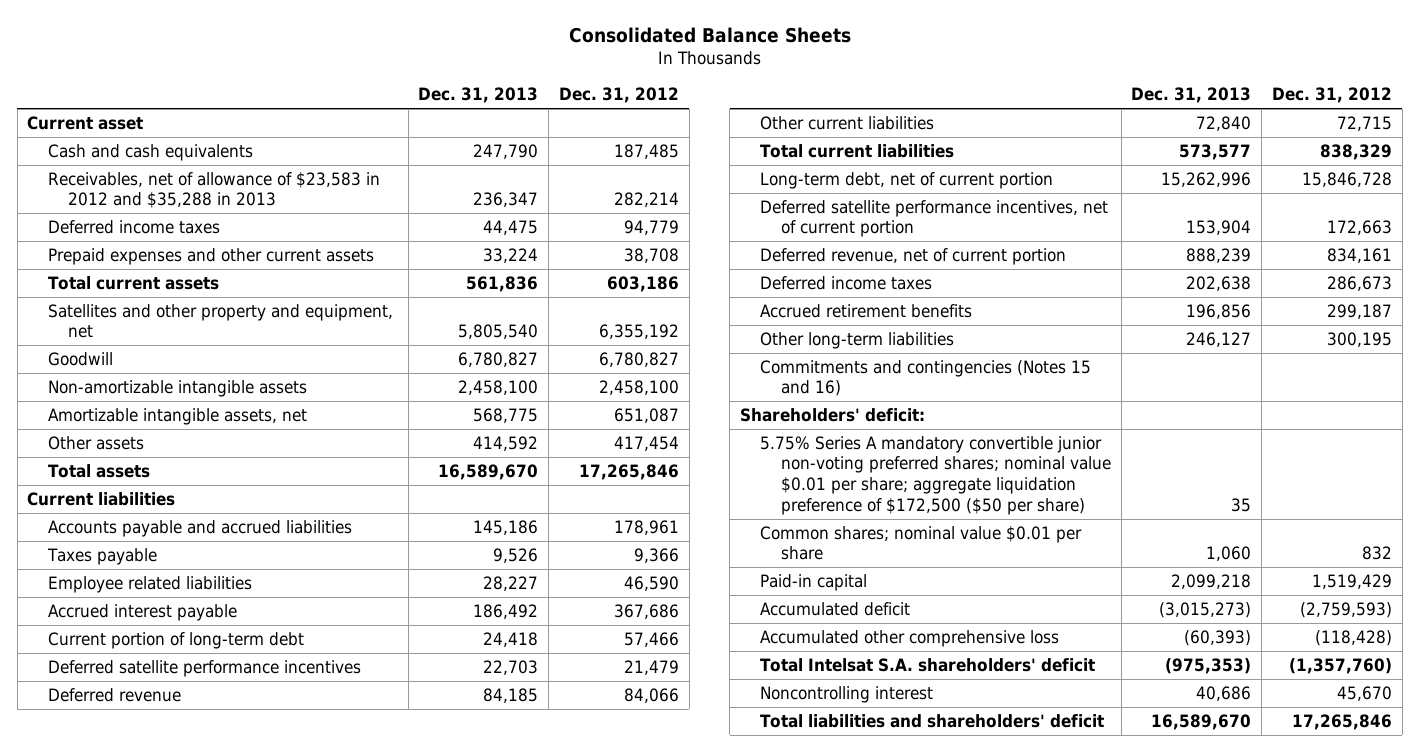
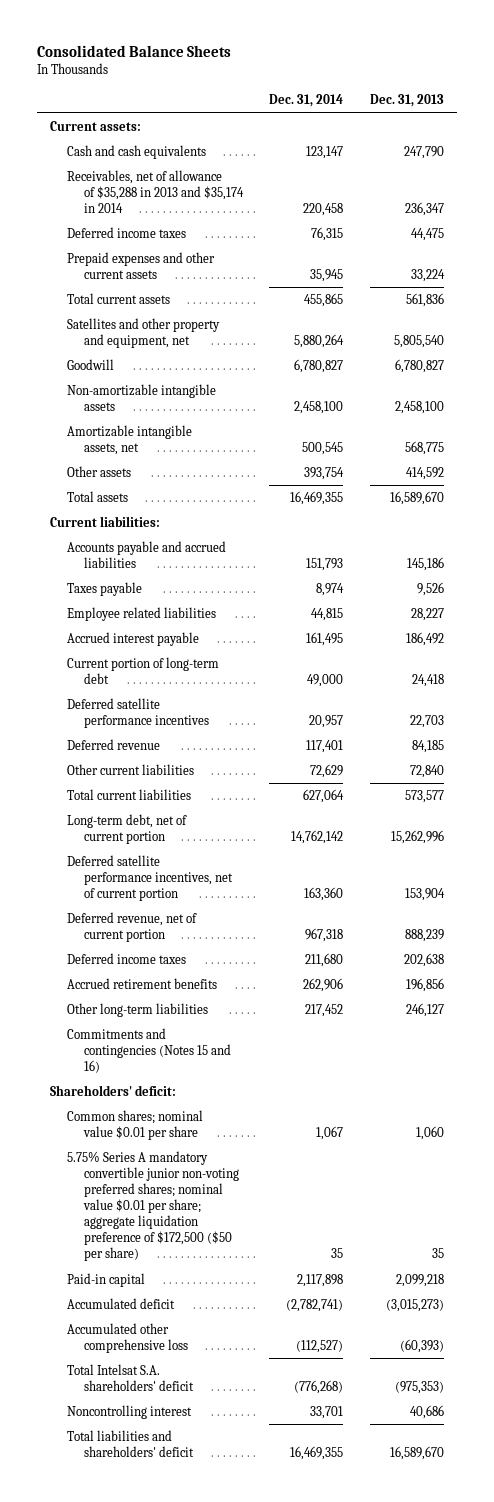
- | Dec. 31, 2013 | Dec. 31, 2012
+ | Dec. 31, 2014 | Dec. 31, 2013
- Current asset
+ Current assets:
- Receivables, net of allowance of $23,583 in 2012 and $35,288 in 2013 | 236,347 | 282,214
+ Receivables, net of allowance of $35,288 in 2013 and $35,174 in 2014 | 220,458 | 236,347
- Current liabilities
+ Current liabilities:
moved down: 5.75% Series A mandatory convertible junior non-voting preferred shares; nominal value $0.01 per share; aggregate liquidation preference of $172,500 ($50 per share) | 35 | 35

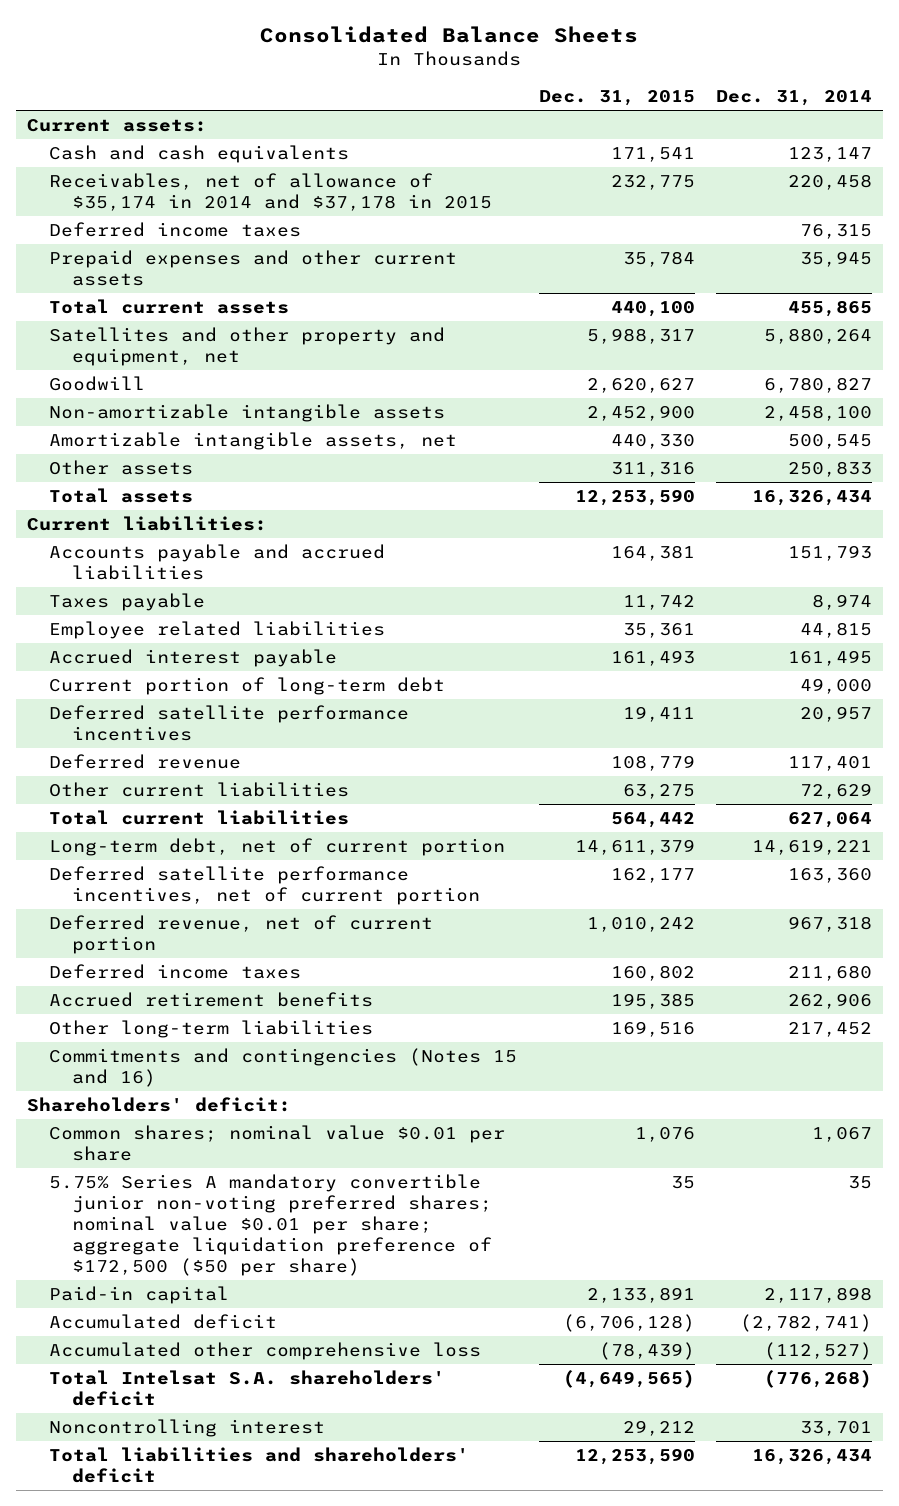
- | Dec. 31, 2014 | Dec. 31, 2013
+ | Dec. 31, 2015 | Dec. 31, 2014
- Receivables, net of allowance of $35,288 in 2013 and $35,174 in 2014 | 220,458 | 236,347
+ Receivables, net of allowance of $35,174 in 2014 and $37,178 in 2015 | 232,775 | 220,458
- Other assets | 393,754 | 414,592
- Total assets | 16,469,355 | 16,589,670
+ Other assets | 311,316 | 250,833
+ Total assets | 12,253,590 | 16,326,434
- Long-term debt, net of current portion | 14,762,142 | 15,262,996
+ Long-term debt, net of current portion | 14,611,379 | 14,619,221
- Total liabilities and shareholders' deficit | 16,469,355 | 16,589,670
+ Total liabilities and shareholders' deficit | 12,253,590 | 16,326,434

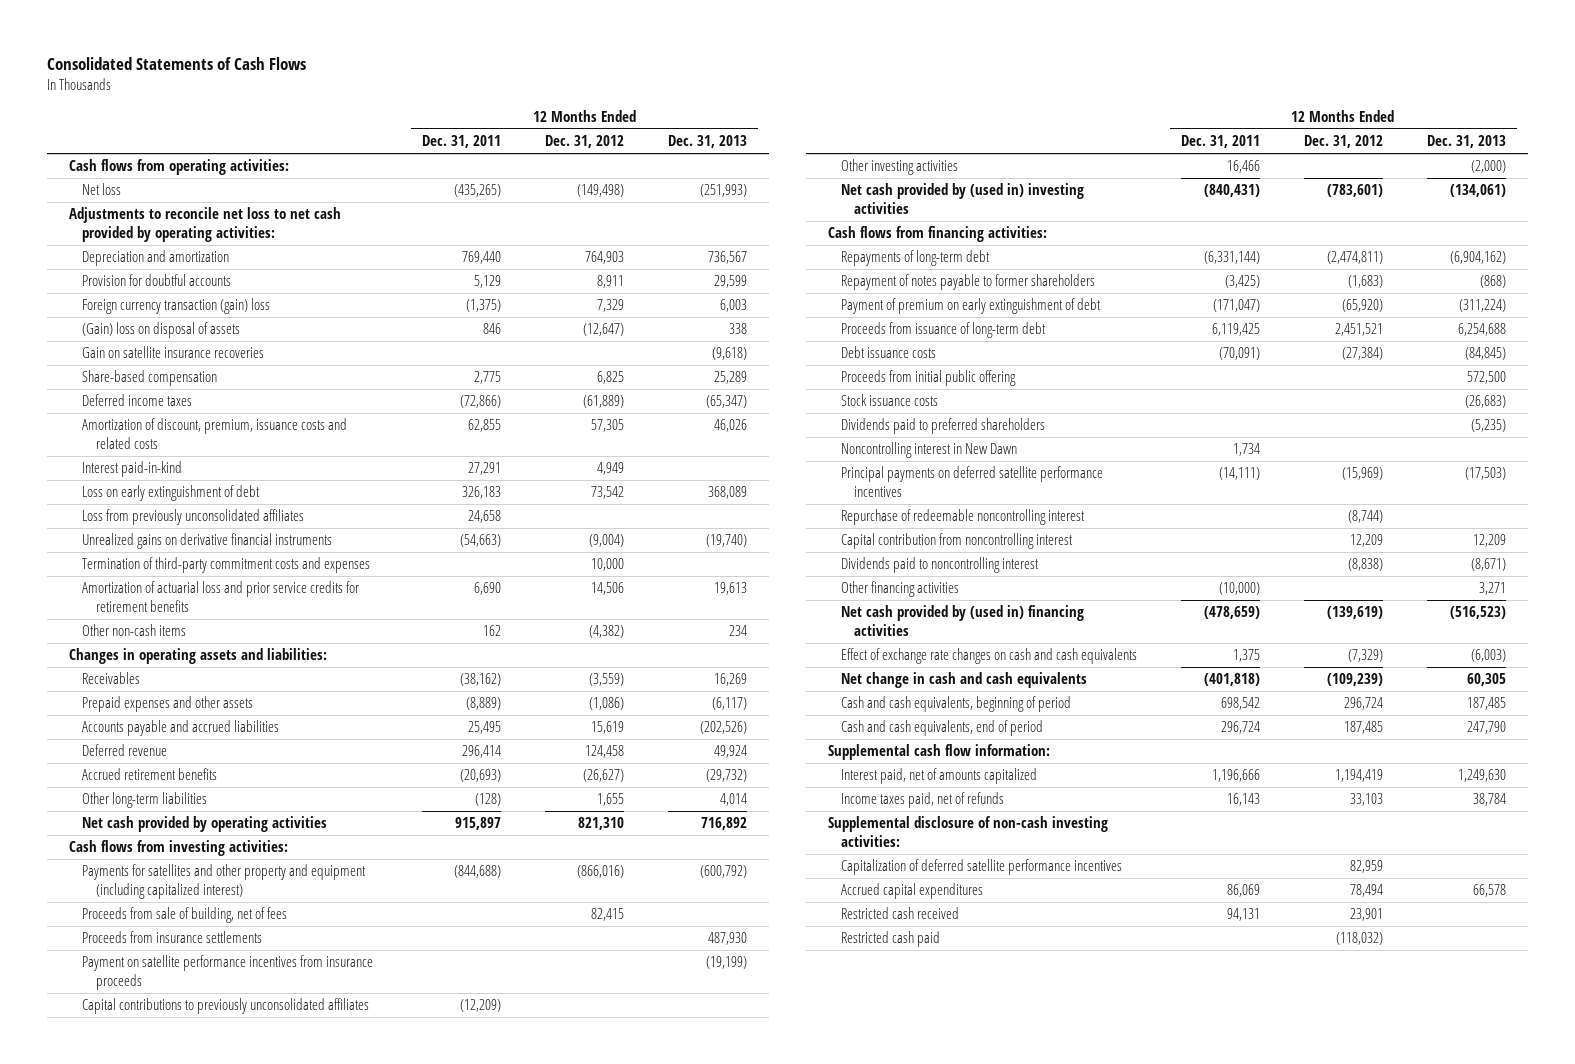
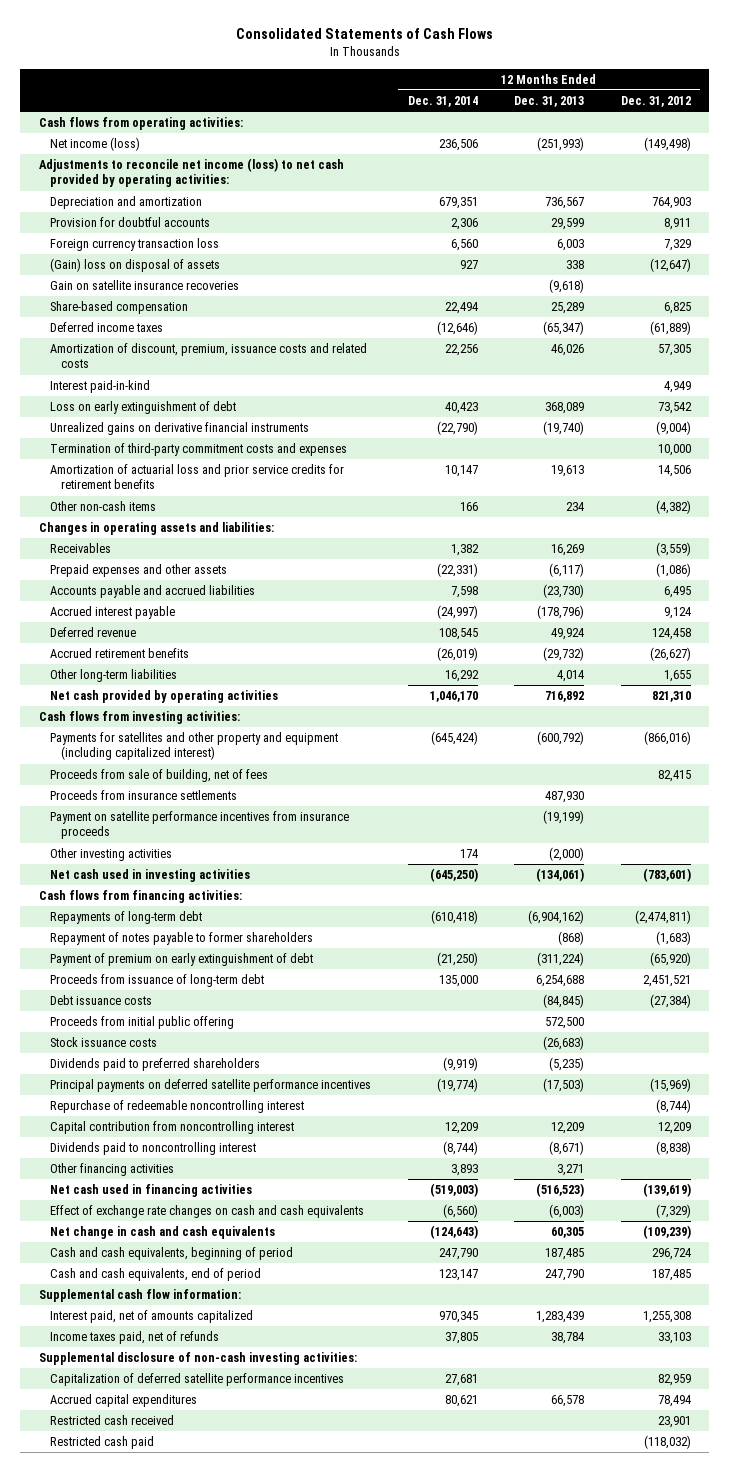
- | 12 Months Ended Dec. 31, 2011 | 12 Months Ended Dec. 31, 2012 | 12 Months Ended Dec. 31, 2013
+ | 12 Months Ended Dec. 31, 2014 | 12 Months Ended Dec. 31, 2013 | 12 Months Ended Dec. 31, 2012
- Net loss | (435,265) | (149,498) | (251,993)
- Adjustments to reconcile net loss to net cash provided by operating activities:
+ Net income (loss) | 236,506 | (251,993) | (149,498)
+ Adjustments to reconcile net income (loss) to net cash provided by operating activities:
- Foreign currency transaction (gain) loss | (1,375) | 7,329 | 6,003
+ Foreign currency transaction loss | 6,560 | 6,003 | 7,329
- Loss from previously unconsolidated affiliates | 24,658 | |
- Accounts payable and accrued liabilities | 25,495 | 15,619 | (202,526)
+ Accounts payable and accrued liabilities | 7,598 | (23,730) | 6,495
+ Accrued interest payable | (24,997) | (178,796) | 9,124
- Capital contributions to previously unconsolidated affiliates | (12,209) | |
- Net cash provided by (used in) investing activities | (840,431) | (783,601) | (134,061)
+ Net cash used in investing activities | (645,250) | (134,061) | (783,601)
- Noncontrolling interest in New Dawn | 1,734 | |
- Net cash provided by (used in) financing activities | (478,659) | (139,619) | (516,523)
+ Net cash used in financing activities | (519,003) | (516,523) | (139,619)
- Interest paid, net of amounts capitalized | 1,196,666 | 1,194,419 | 1,249,630
+ Interest paid, net of amounts capitalized | 970,345 | 1,283,439 | 1,255,308

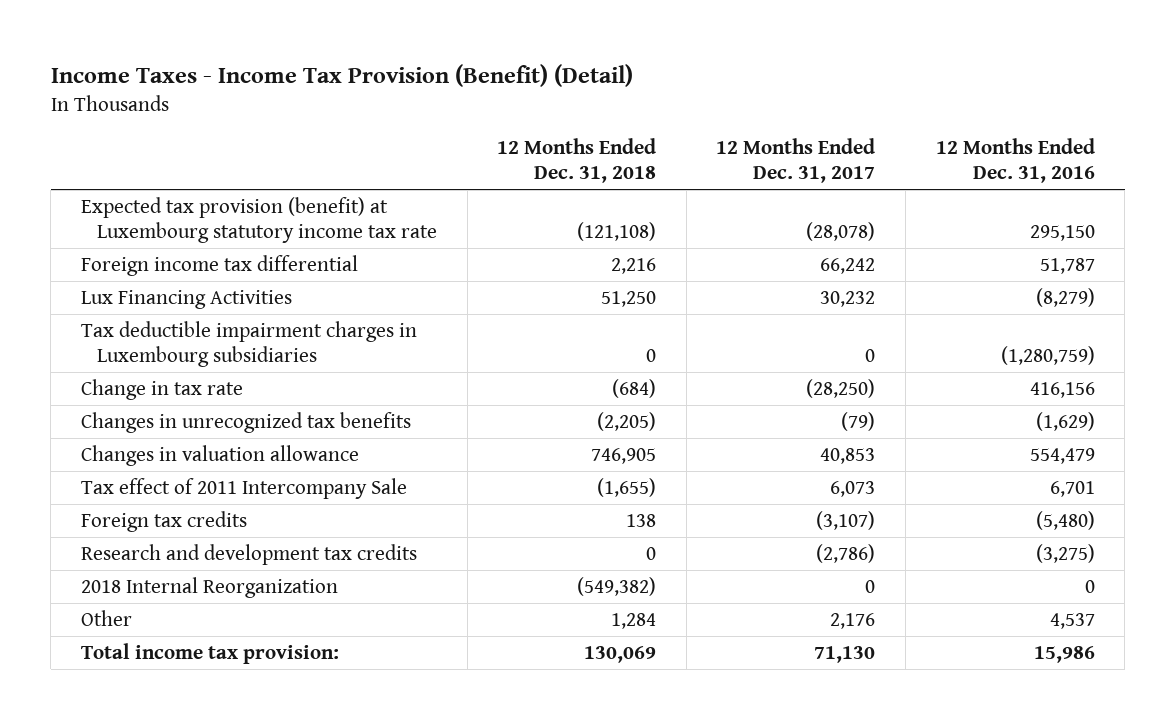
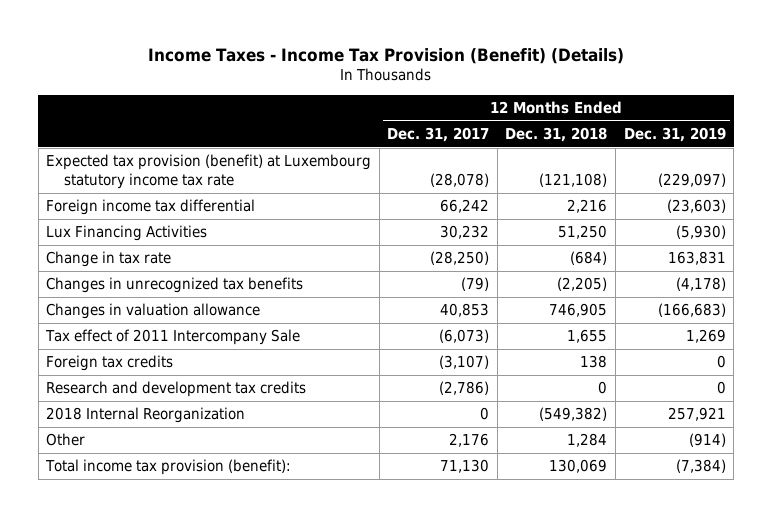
- Income Taxes - Income Tax Provision (Benefit) (Detail)
+ Income Taxes - Income Tax Provision (Benefit) (Details)
- | 12 Months Ended Dec. 31, 2018 | 12 Months Ended Dec. 31, 2017 | 12 Months Ended Dec. 31, 2016
+ | 12 Months Ended Dec. 31, 2017 | 12 Months Ended Dec. 31, 2018 | 12 Months Ended Dec. 31, 2019
- Tax deductible impairment charges in Luxembourg subsidiaries | 0 | 0 | (1,280,759)
- Tax effect of 2011 Intercompany Sale | (1,655) | 6,073 | 6,701
+ Tax effect of 2011 Intercompany Sale | (6,073) | 1,655 | 1,269
- Total income tax provision: | 130,069 | 71,130 | 15,986
+ Total income tax provision (benefit): | 71,130 | 130,069 | (7,384)

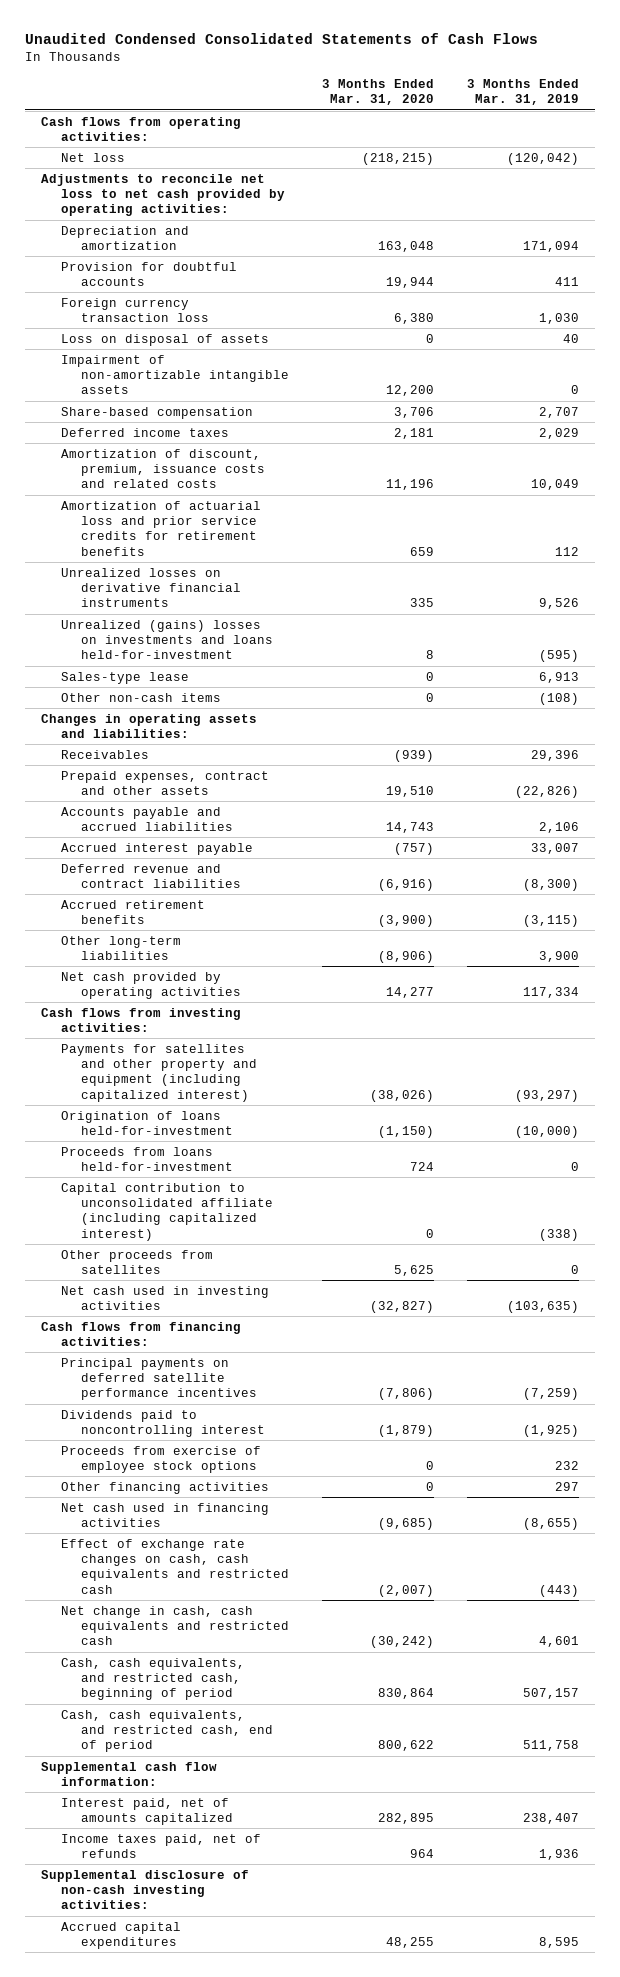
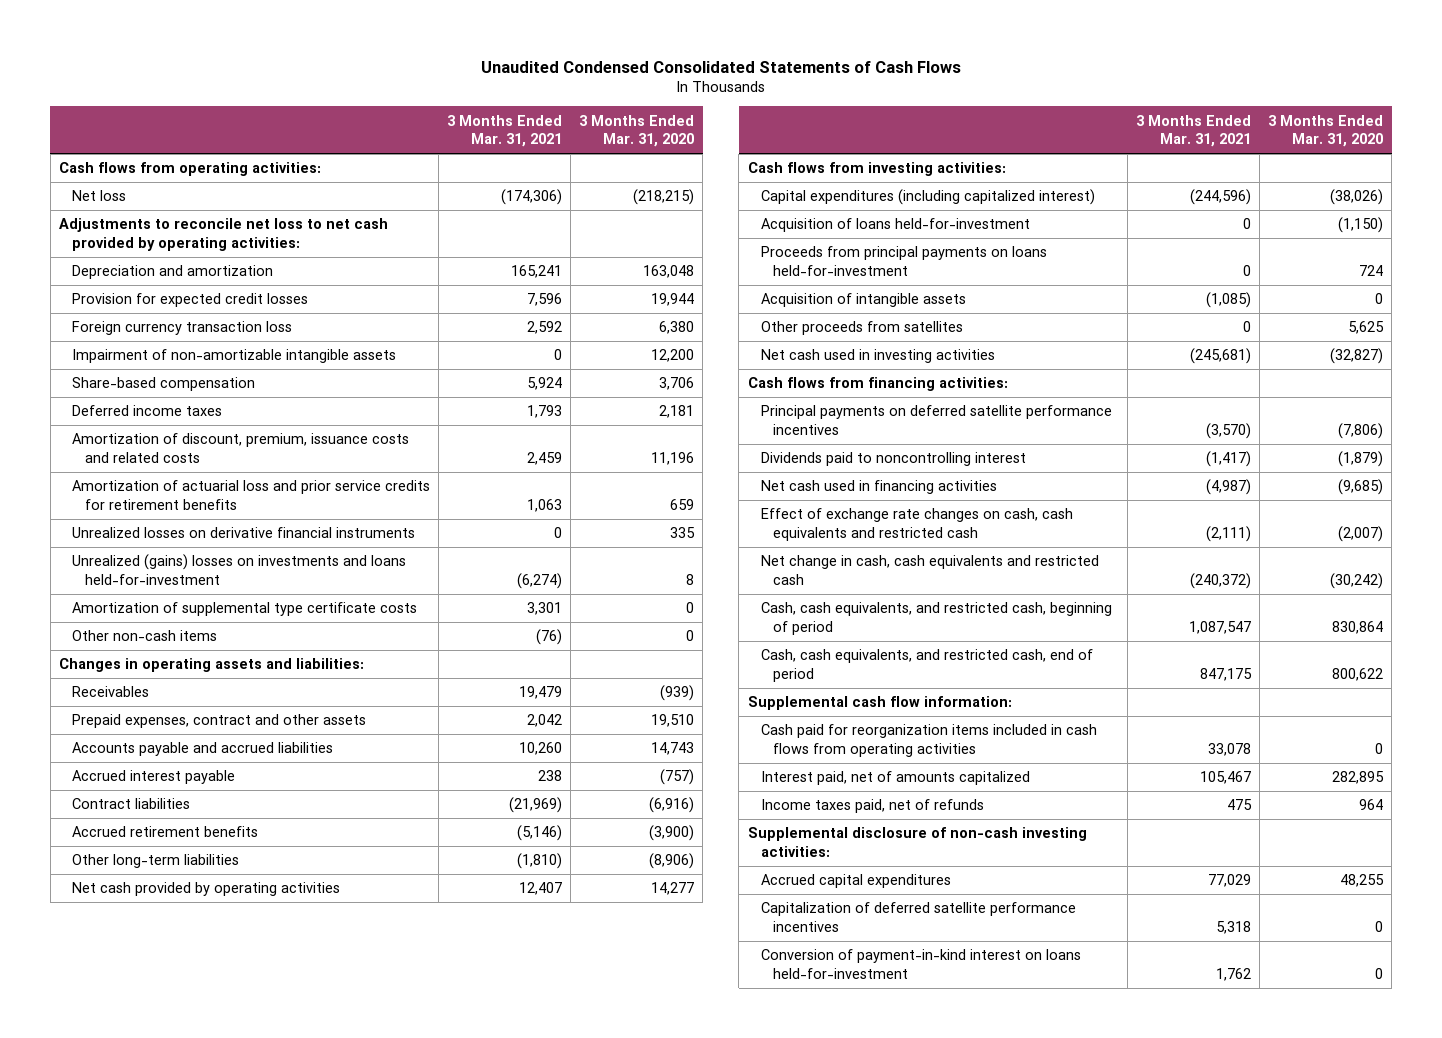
- | 3 Months Ended Mar. 31, 2020 | 3 Months Ended Mar. 31, 2019
+ | 3 Months Ended Mar. 31, 2021 | 3 Months Ended Mar. 31, 2020
- Provision for doubtful accounts | 19,944 | 411
+ Provision for expected credit losses | 7,596 | 19,944
- Loss on disposal of assets | 0 | 40
- Sales-type lease | 0 | 6,913
+ Amortization of supplemental type certificate costs | 3,301 | 0
- Deferred revenue and contract liabilities | (6,916) | (8,300)
+ Contract liabilities | (21,969) | (6,916)
- Payments for satellites and other property and equipment (including capitalized interest) | (38,026) | (93,297)
- Origination of loans held-for-investment | (1,150) | (10,000)
- Proceeds from loans held-for-investment | 724 | 0
- Capital contribution to unconsolidated affiliate (including capitalized interest) | 0 | (338)
+ Capital expenditures (including capitalized interest) | (244,596) | (38,026)
+ Acquisition of loans held-for-investment | 0 | (1,150)
+ Proceeds from principal payments on loans held-for-investment | 0 | 724
+ Acquisition of intangible assets | (1,085) | 0
- Proceeds from exercise of employee stock options | 0 | 232
- Other financing activities | 0 | 297
+ Cash paid for reorganization items included in cash flows from operating activities | 33,078 | 0
+ Capitalization of deferred satellite performance incentives | 5,318 | 0
+ Conversion of payment-in-kind interest on loans held-for-investment | 1,762 | 0

